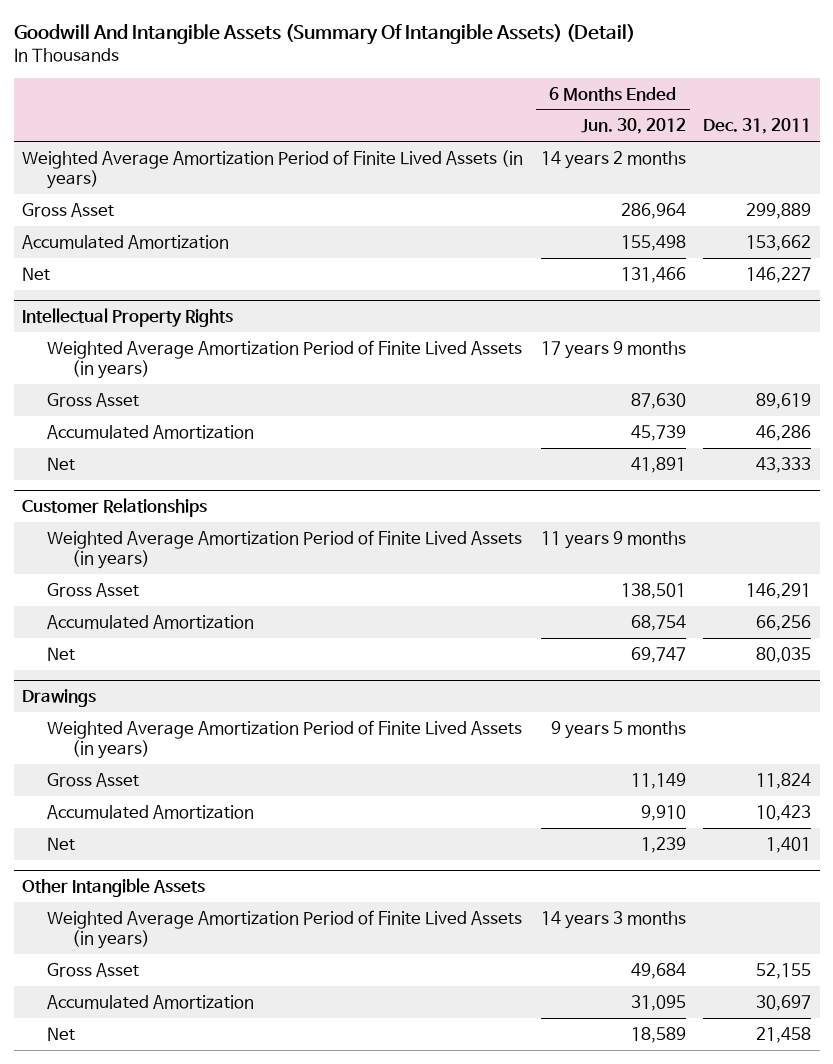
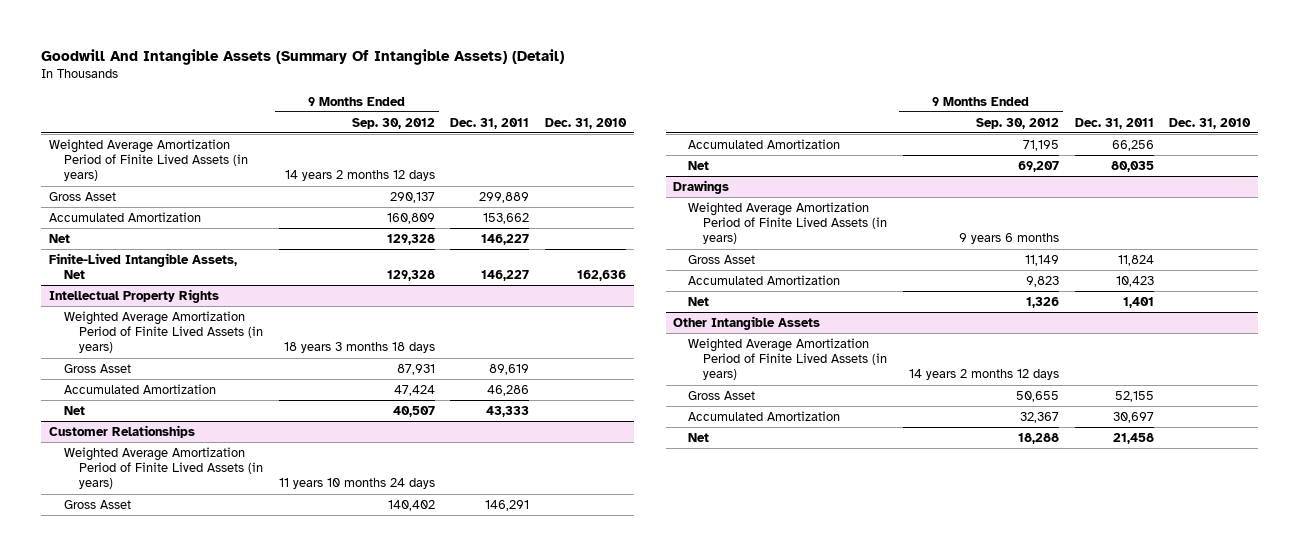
- | 6 Months Ended Jun. 30, 2012 | Dec. 31, 2011
+ | 9 Months Ended Sep. 30, 2012 | Dec. 31, 2011 | Dec. 31, 2010
+ Finite-Lived Intangible Assets, Net | 129,328 | 146,227 | 162,636

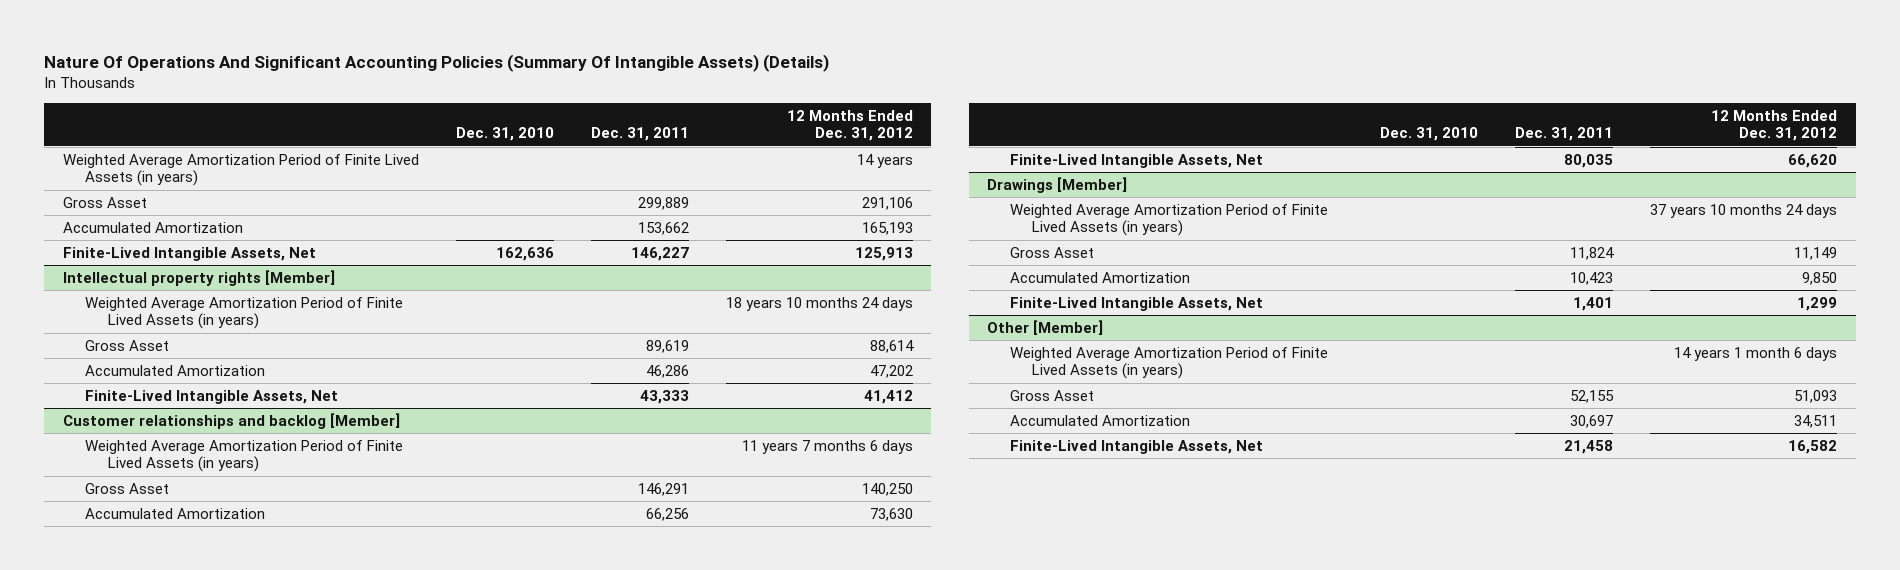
- Goodwill And Intangible Assets (Summary Of Intangible Assets) (Detail)
+ Nature Of Operations And Significant Accounting Policies (Summary Of Intangible Assets) (Details)
- | 9 Months Ended Sep. 30, 2012 | Dec. 31, 2011 | Dec. 31, 2010
+ | Dec. 31, 2010 | Dec. 31, 2011 | 12 Months Ended Dec. 31, 2012
- Net | 129,328 | 146,227 |
- Intellectual Property Rights
+ Intellectual property rights [Member]
- Net | 40,507 | 43,333 |
- Customer Relationships
+ Finite-Lived Intangible Assets, Net | | 43,333 | 41,412
+ Customer relationships and backlog [Member]
- Net | 69,207 | 80,035 |
- Drawings
+ Finite-Lived Intangible Assets, Net | | 80,035 | 66,620
+ Drawings [Member]
- Net | 1,326 | 1,401 |
- Other Intangible Assets
+ Finite-Lived Intangible Assets, Net | | 1,401 | 1,299
+ Other [Member]
- Net | 18,288 | 21,458 |
+ Finite-Lived Intangible Assets, Net | | 21,458 | 16,582

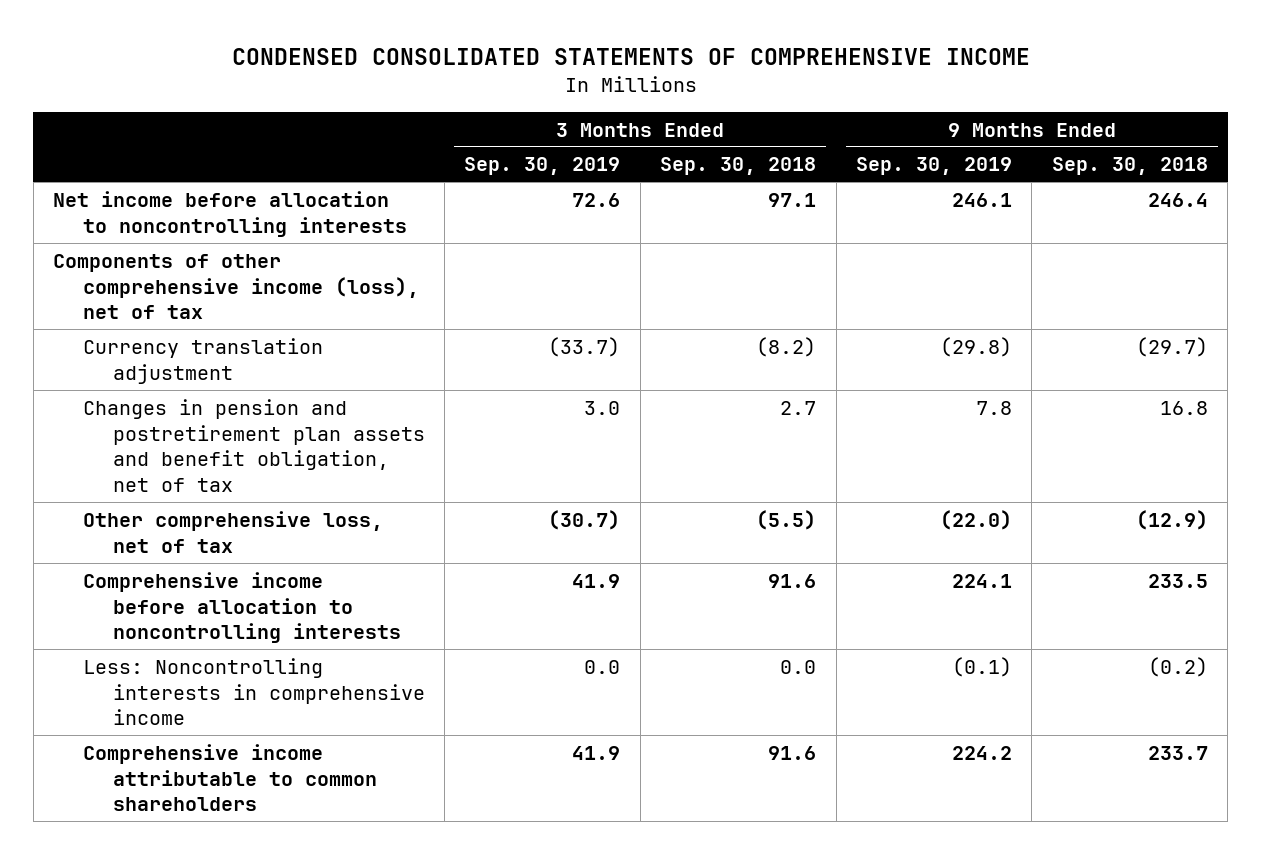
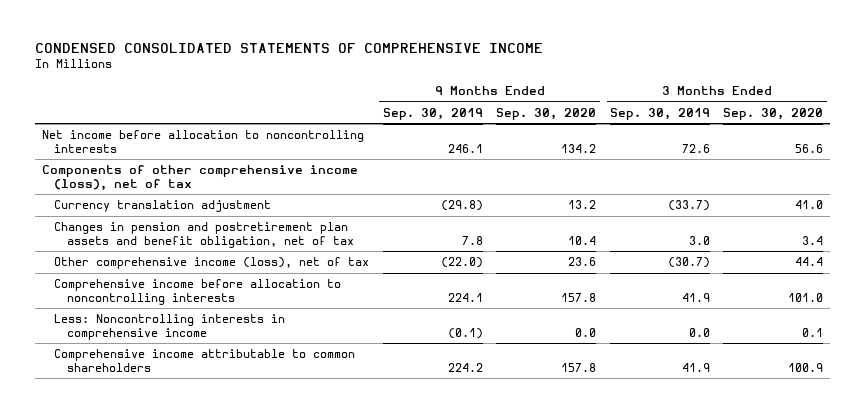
- | 3 Months Ended Sep. 30, 2019 | 3 Months Ended Sep. 30, 2018 | 9 Months Ended Sep. 30, 2019 | 9 Months Ended Sep. 30, 2018
+ | 9 Months Ended Sep. 30, 2019 | 9 Months Ended Sep. 30, 2020 | 3 Months Ended Sep. 30, 2019 | 3 Months Ended Sep. 30, 2020
- Other comprehensive loss, net of tax | (30.7) | (5.5) | (22.0) | (12.9)
+ Other comprehensive income (loss), net of tax | (22.0) | 23.6 | (30.7) | 44.4

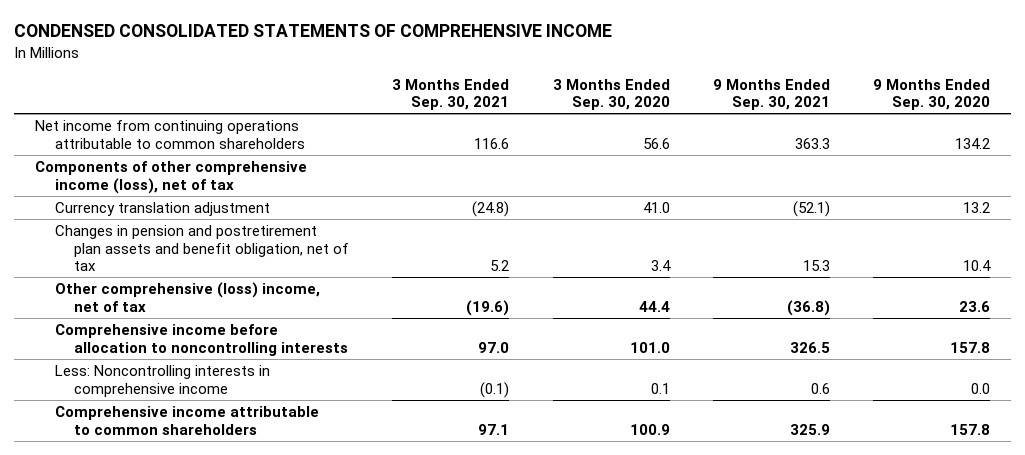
- | 9 Months Ended Sep. 30, 2019 | 9 Months Ended Sep. 30, 2020 | 3 Months Ended Sep. 30, 2019 | 3 Months Ended Sep. 30, 2020
+ | 3 Months Ended Sep. 30, 2021 | 3 Months Ended Sep. 30, 2020 | 9 Months Ended Sep. 30, 2021 | 9 Months Ended Sep. 30, 2020
- Net income before allocation to noncontrolling interests | 246.1 | 134.2 | 72.6 | 56.6
+ Net income from continuing operations attributable to common shareholders | 116.6 | 56.6 | 363.3 | 134.2
- Other comprehensive income (loss), net of tax | (22.0) | 23.6 | (30.7) | 44.4
+ Other comprehensive (loss) income, net of tax | (19.6) | 44.4 | (36.8) | 23.6

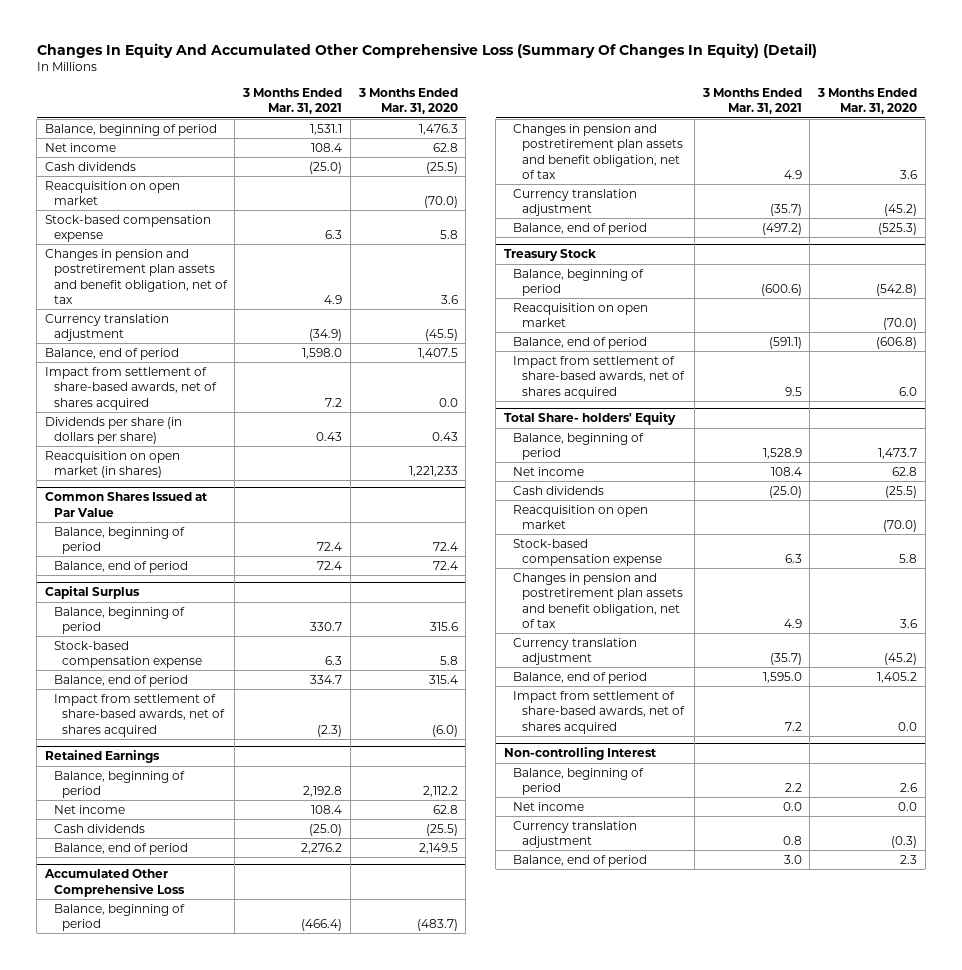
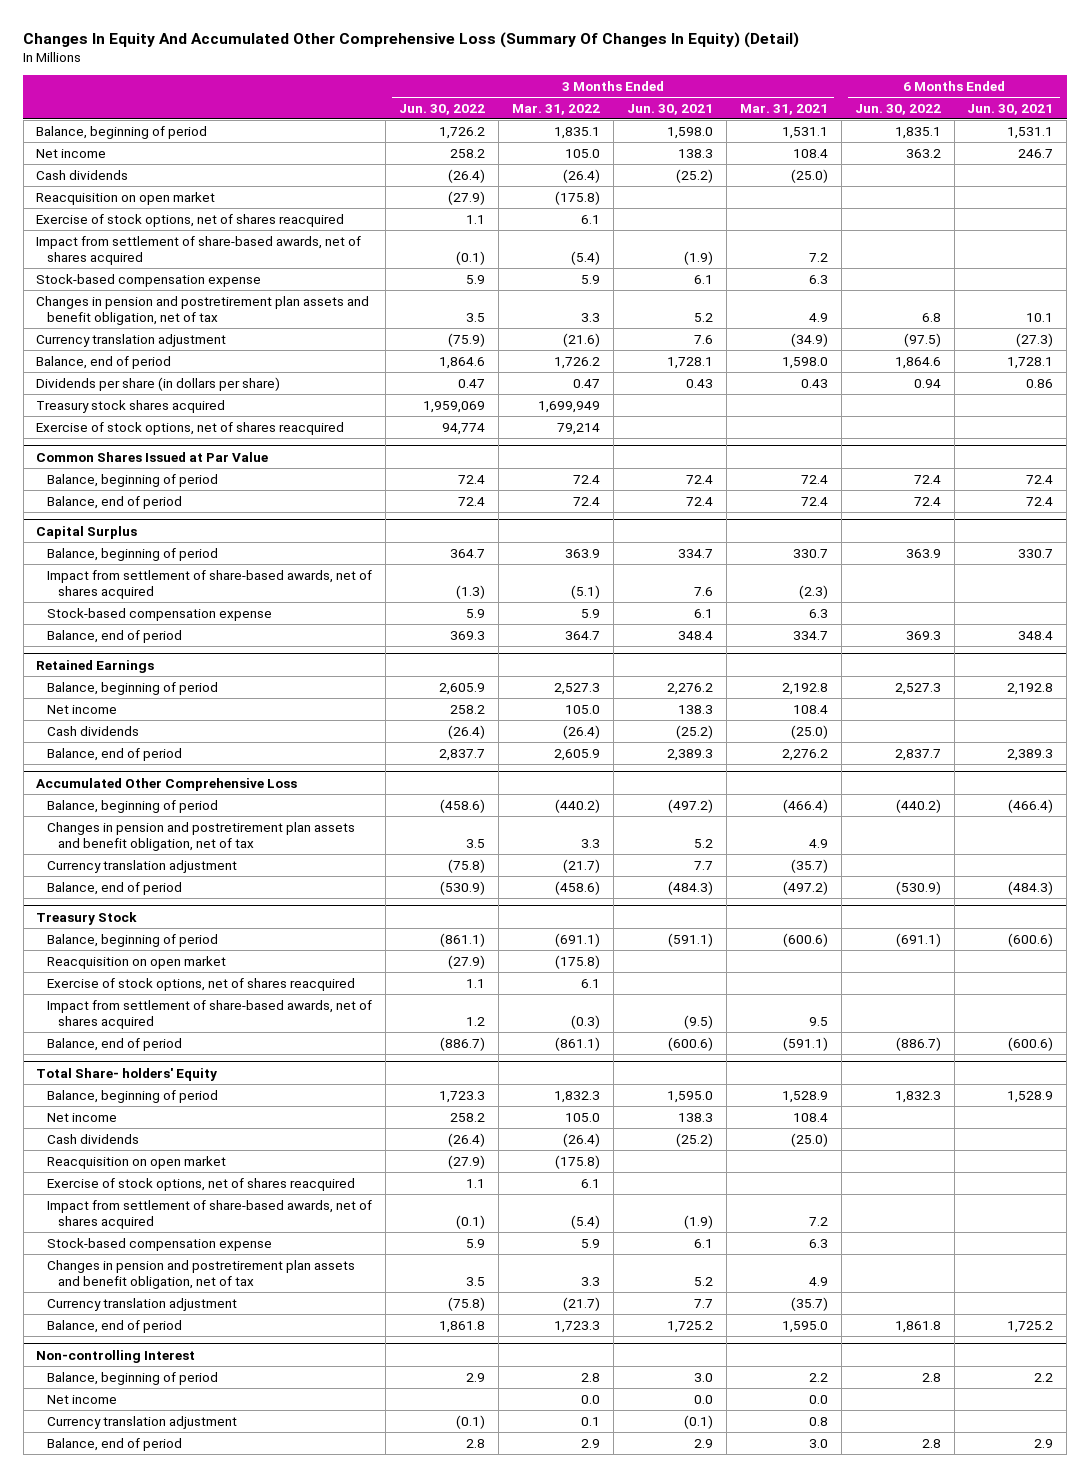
- | 3 Months Ended Mar. 31, 2021 | 3 Months Ended Mar. 31, 2020
+ | 3 Months Ended Jun. 30, 2022 | 3 Months Ended Mar. 31, 2022 | 3 Months Ended Jun. 30, 2021 | 3 Months Ended Mar. 31, 2021 | 6 Months Ended Jun. 30, 2022 | 6 Months Ended Jun. 30, 2021
+ Exercise of stock options, net of shares reacquired | 1.1 | 6.1 | | | |
moved up: Impact from settlement of share-based awards, net of shares acquired | (0.1) | (5.4) | (1.9) | 7.2 | |
- Reacquisition on open market (in shares) | | 1,221,233
+ Treasury stock shares acquired | 1,959,069 | 1,699,949 | | | |
+ Exercise of stock options, net of shares reacquired | 94,774 | 79,214 | | | |
@ Capital Surplus
moved up: Impact from settlement of share-based awards, net of shares acquired | (1.3) | (5.1) | 7.6 | (2.3) | |
@ Treasury Stock
+ Exercise of stock options, net of shares reacquired | 1.1 | 6.1 | | | |
moved down: Balance, end of period | (886.7) | (861.1) | (600.6) | (591.1) | (886.7) | (600.6)
@ Total Share- holders' Equity
+ Exercise of stock options, net of shares reacquired | 1.1 | 6.1 | | | |
moved up: Impact from settlement of share-based awards, net of shares acquired | (0.1) | (5.4) | (1.9) | 7.2 | |

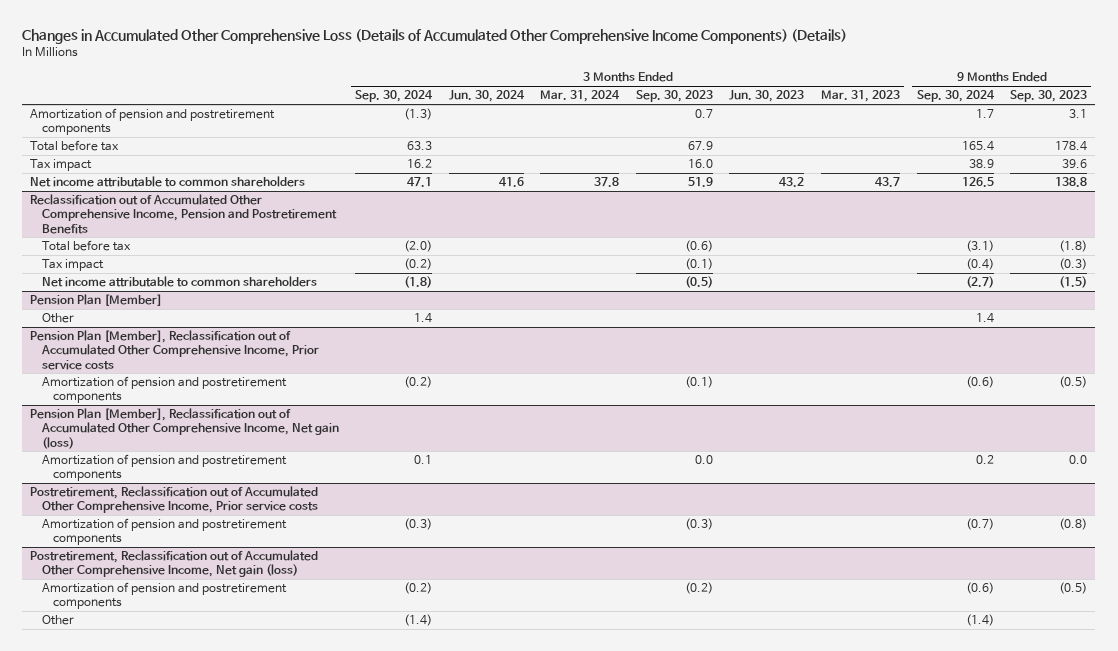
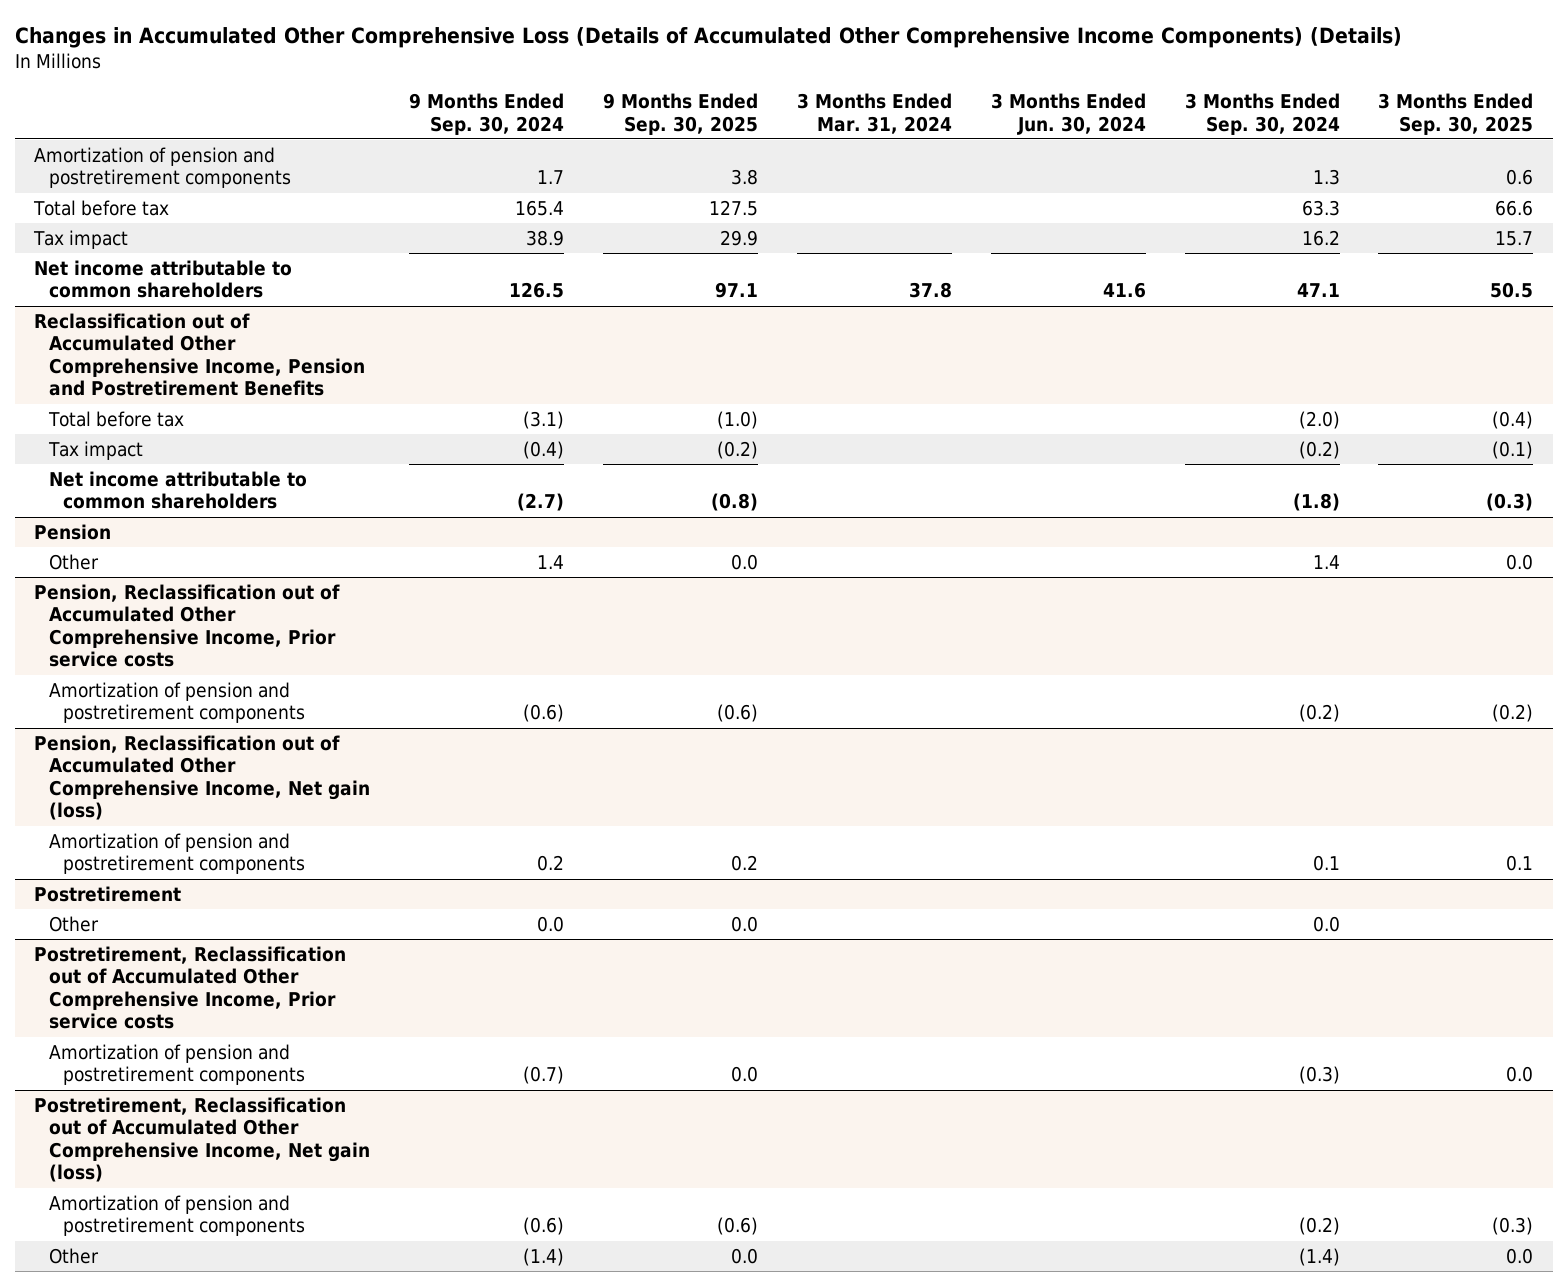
- | 3 Months Ended Sep. 30, 2024 | 3 Months Ended Jun. 30, 2024 | 3 Months Ended Mar. 31, 2024 | 3 Months Ended Sep. 30, 2023 | 3 Months Ended Jun. 30, 2023 | 3 Months Ended Mar. 31, 2023 | 9 Months Ended Sep. 30, 2024 | 9 Months Ended Sep. 30, 2023
+ | 9 Months Ended Sep. 30, 2024 | 9 Months Ended Sep. 30, 2025 | 3 Months Ended Mar. 31, 2024 | 3 Months Ended Jun. 30, 2024 | 3 Months Ended Sep. 30, 2024 | 3 Months Ended Sep. 30, 2025
- Amortization of pension and postretirement components | (1.3) | | | 0.7 | | | 1.7 | 3.1
+ Amortization of pension and postretirement components | 1.7 | 3.8 | | | 1.3 | 0.6
- Pension Plan [Member]
+ Pension
- Pension Plan [Member], Reclassification out of Accumulated Other Comprehensive Income, Prior service costs
+ Pension, Reclassification out of Accumulated Other Comprehensive Income, Prior service costs
- Pension Plan [Member], Reclassification out of Accumulated Other Comprehensive Income, Net gain (loss)
+ Pension, Reclassification out of Accumulated Other Comprehensive Income, Net gain (loss)
+ Postretirement
+ Other | 0.0 | 0.0 | | | 0.0 |

